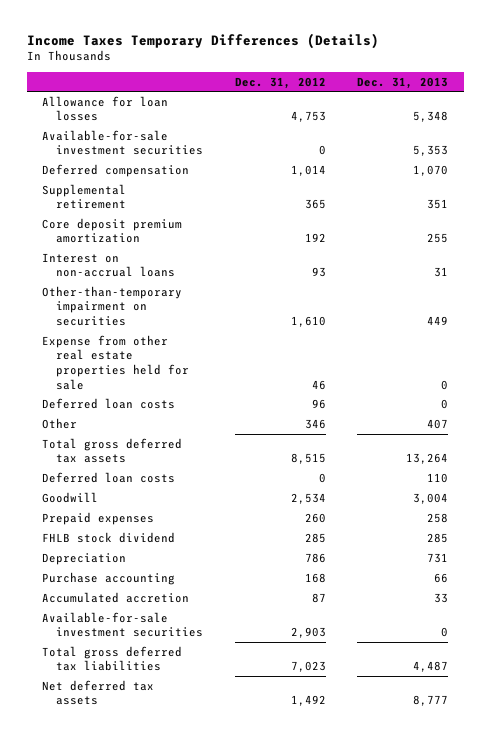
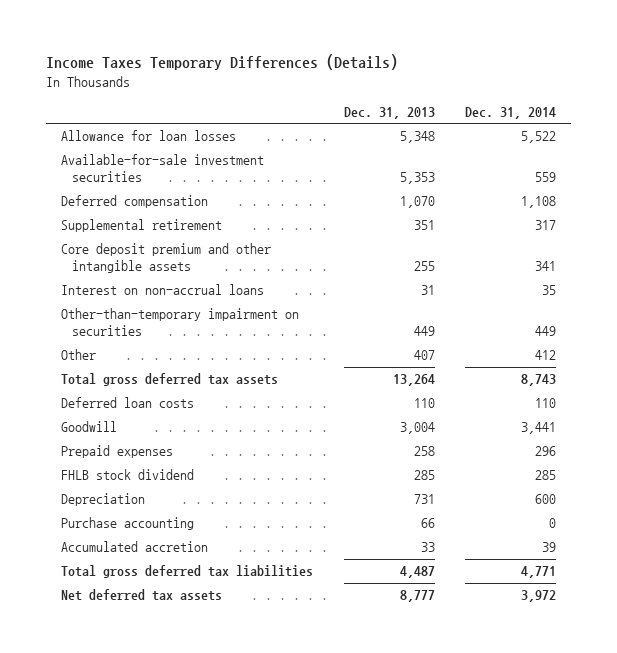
- | Dec. 31, 2012 | Dec. 31, 2013
+ | Dec. 31, 2013 | Dec. 31, 2014
- Core deposit premium amortization | 192 | 255
+ Core deposit premium and other intangible assets | 255 | 341
- Expense from other real estate properties held for sale | 46 | 0
- Deferred loan costs | 96 | 0
- Available-for-sale investment securities | 2,903 | 0

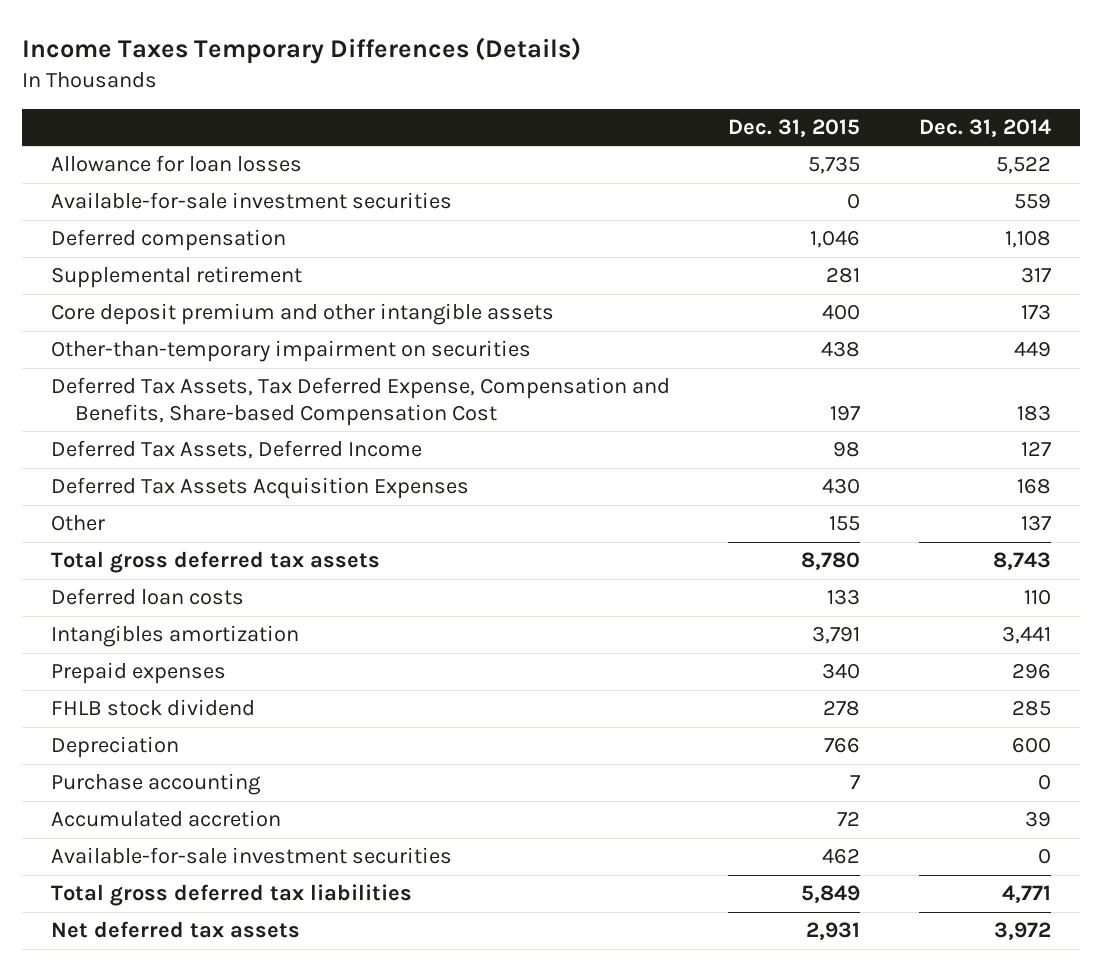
- | Dec. 31, 2013 | Dec. 31, 2014
+ | Dec. 31, 2015 | Dec. 31, 2014
- Core deposit premium and other intangible assets | 255 | 341
- Interest on non-accrual loans | 31 | 35
+ Core deposit premium and other intangible assets | 400 | 173
- Other | 407 | 412
+ Deferred Tax Assets, Tax Deferred Expense, Compensation and Benefits, Share-based Compensation Cost | 197 | 183
+ Deferred Tax Assets, Deferred Income | 98 | 127
+ Deferred Tax Assets Acquisition Expenses | 430 | 168
+ Other | 155 | 137
- Goodwill | 3,004 | 3,441
+ Intangibles amortization | 3,791 | 3,441
+ Available-for-sale investment securities | 462 | 0

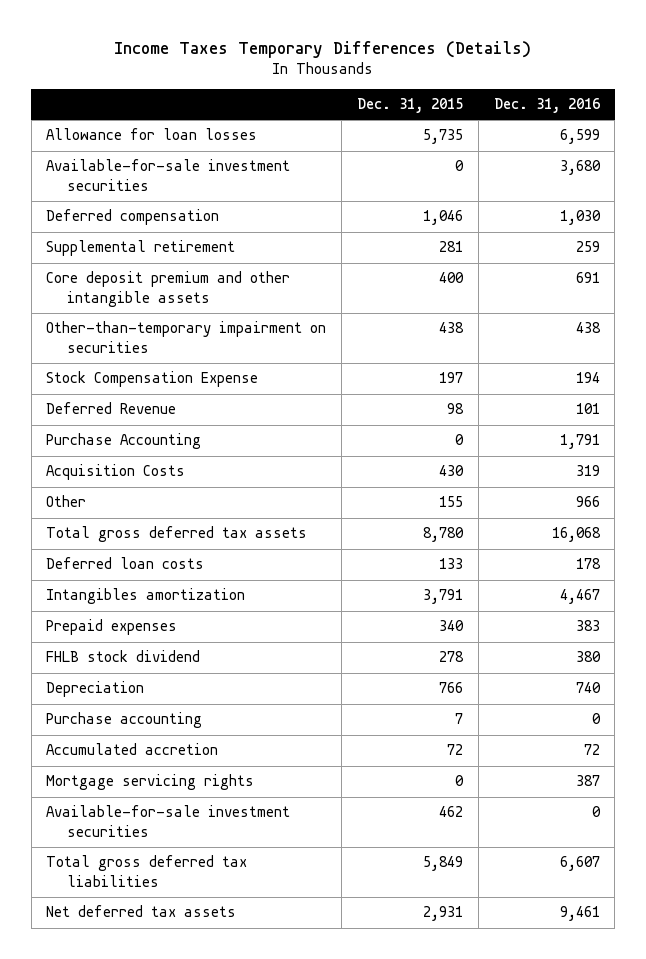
- | Dec. 31, 2015 | Dec. 31, 2014
+ | Dec. 31, 2015 | Dec. 31, 2016
- Deferred Tax Assets, Tax Deferred Expense, Compensation and Benefits, Share-based Compensation Cost | 197 | 183
- Deferred Tax Assets, Deferred Income | 98 | 127
- Deferred Tax Assets Acquisition Expenses | 430 | 168
+ Stock Compensation Expense | 197 | 194
+ Deferred Revenue | 98 | 101
+ Purchase Accounting | 0 | 1,791
+ Acquisition Costs | 430 | 319
+ Mortgage servicing rights | 0 | 387

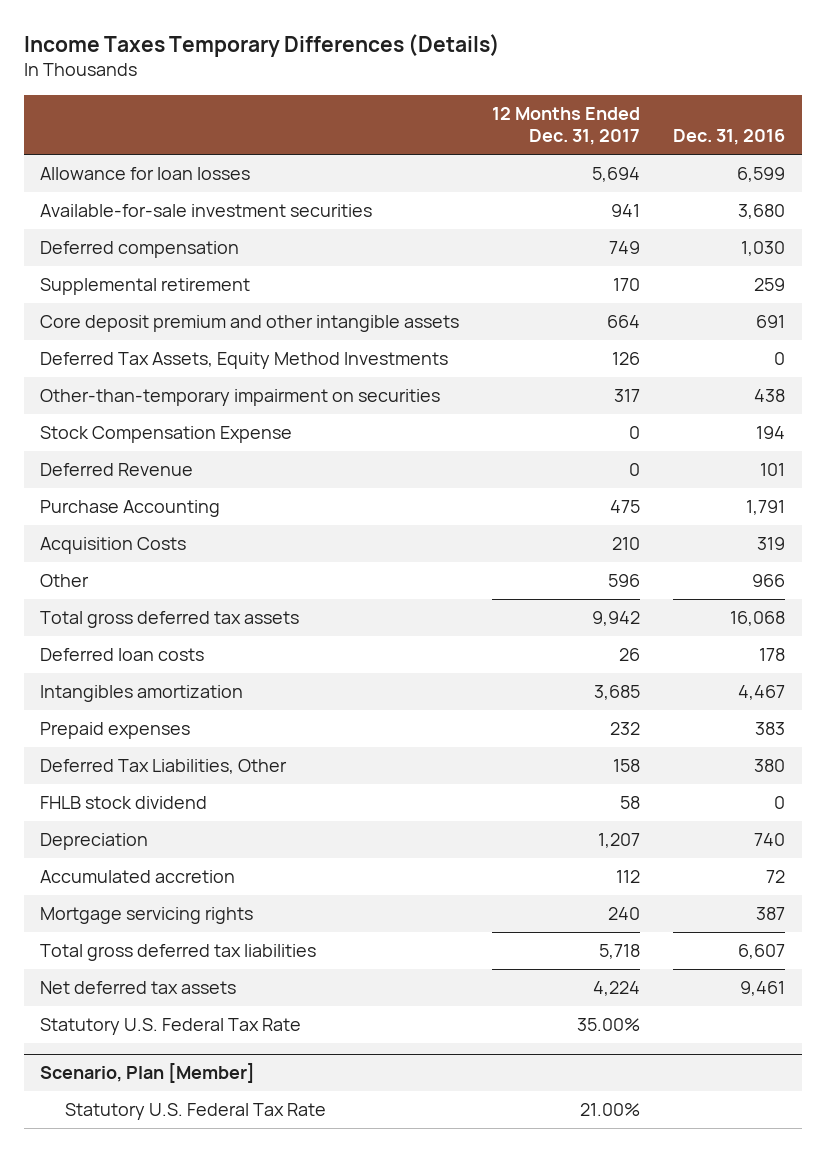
- | Dec. 31, 2015 | Dec. 31, 2016
+ | 12 Months Ended Dec. 31, 2017 | Dec. 31, 2016
+ Deferred Tax Assets, Equity Method Investments | 126 | 0
- FHLB stock dividend | 278 | 380
+ Deferred Tax Liabilities, Other | 158 | 380
+ FHLB stock dividend | 58 | 0
- Purchase accounting | 7 | 0
- Available-for-sale investment securities | 462 | 0
+ Statutory U.S. Federal Tax Rate | 35.00% |
+ Scenario, Plan [Member]
+ Statutory U.S. Federal Tax Rate | 21.00% |

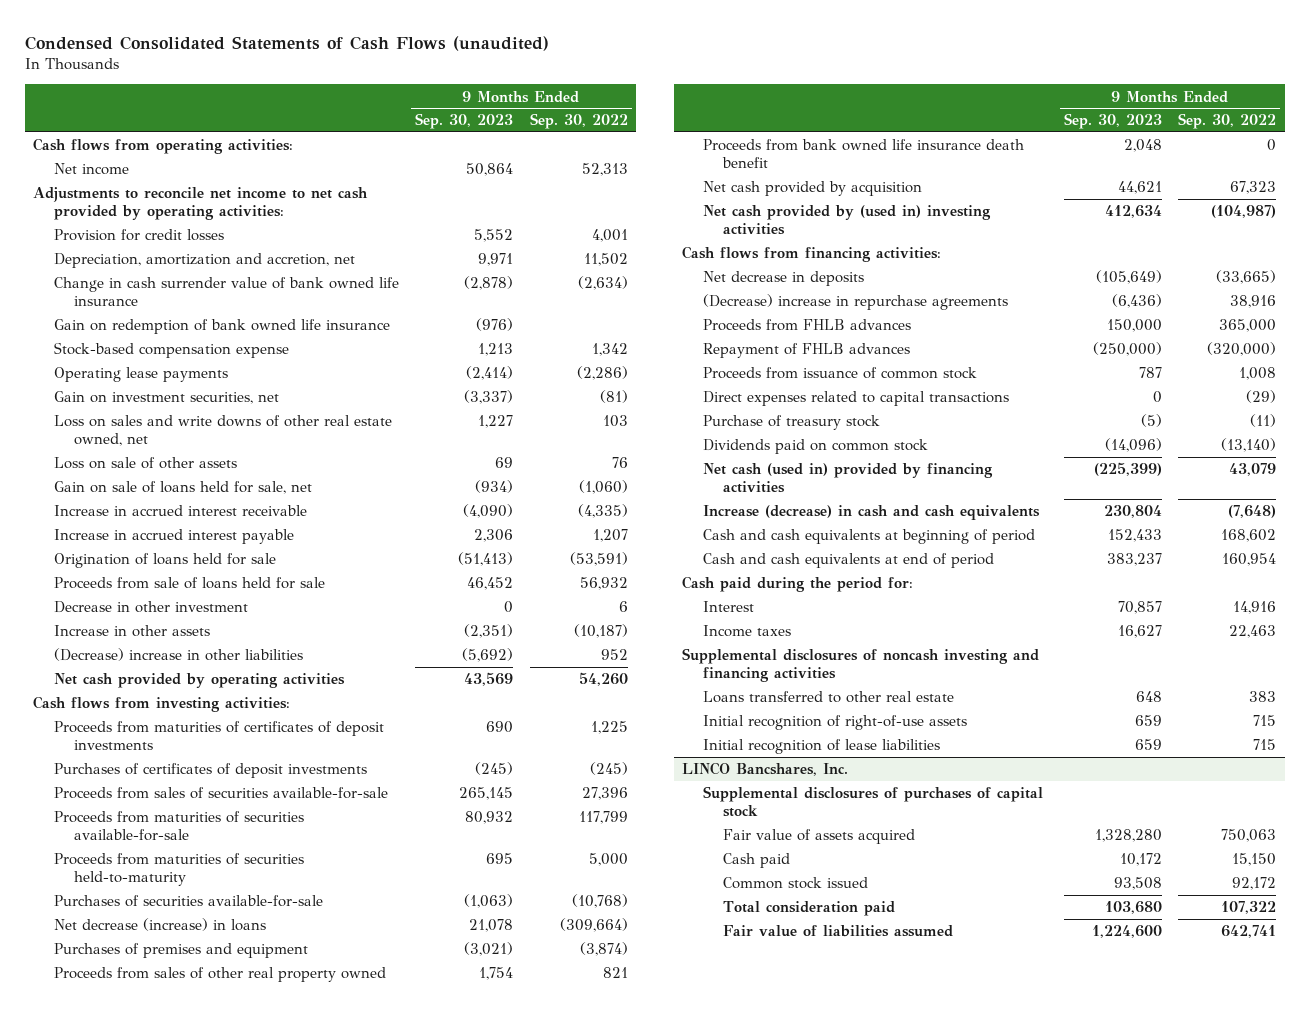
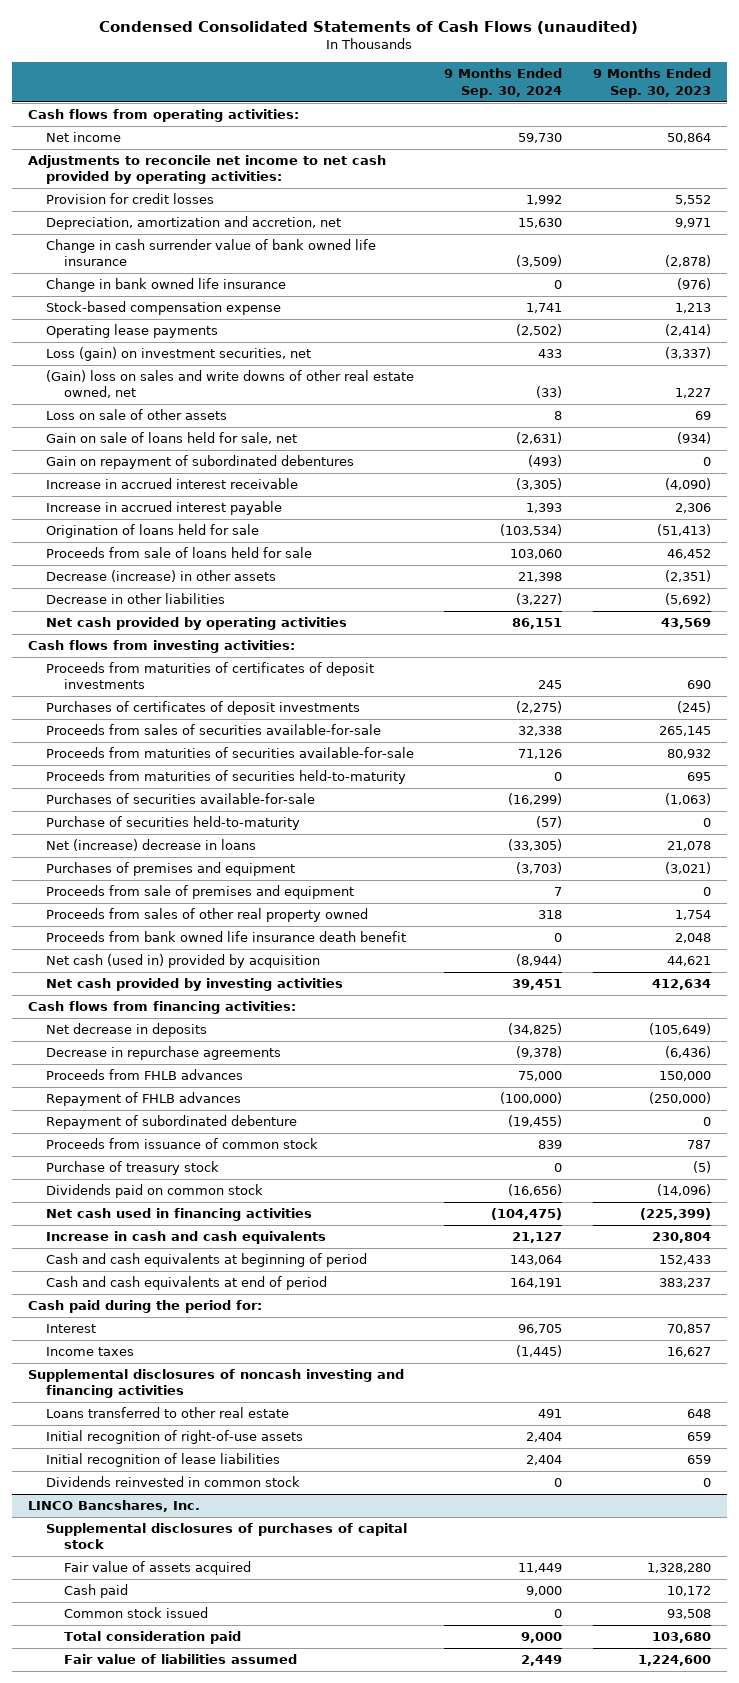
- | 9 Months Ended Sep. 30, 2023 | 9 Months Ended Sep. 30, 2022
+ | 9 Months Ended Sep. 30, 2024 | 9 Months Ended Sep. 30, 2023
- Gain on redemption of bank owned life insurance | (976) |
+ Change in bank owned life insurance | 0 | (976)
- Gain on investment securities, net | (3,337) | (81)
- Loss on sales and write downs of other real estate owned, net | 1,227 | 103
+ Loss (gain) on investment securities, net | 433 | (3,337)
+ (Gain) loss on sales and write downs of other real estate owned, net | (33) | 1,227
+ Gain on repayment of subordinated debentures | (493) | 0
- Decrease in other investment | 0 | 6
- Increase in other assets | (2,351) | (10,187)
- (Decrease) increase in other liabilities | (5,692) | 952
+ Decrease (increase) in other assets | 21,398 | (2,351)
+ Decrease in other liabilities | (3,227) | (5,692)
- Net decrease (increase) in loans | 21,078 | (309,664)
+ Purchase of securities held-to-maturity | (57) | 0
+ Net (increase) decrease in loans | (33,305) | 21,078
+ Proceeds from sale of premises and equipment | 7 | 0
- Net cash provided by acquisition | 44,621 | 67,323
- Net cash provided by (used in) investing activities | 412,634 | (104,987)
+ Net cash (used in) provided by acquisition | (8,944) | 44,621
+ Net cash provided by investing activities | 39,451 | 412,634
- (Decrease) increase in repurchase agreements | (6,436) | 38,916
+ Decrease in repurchase agreements | (9,378) | (6,436)
+ Repayment of subordinated debenture | (19,455) | 0
- Direct expenses related to capital transactions | 0 | (29)
- Net cash (used in) provided by financing activities | (225,399) | 43,079
- Increase (decrease) in cash and cash equivalents | 230,804 | (7,648)
+ Net cash used in financing activities | (104,475) | (225,399)
+ Increase in cash and cash equivalents | 21,127 | 230,804
+ Dividends reinvested in common stock | 0 | 0

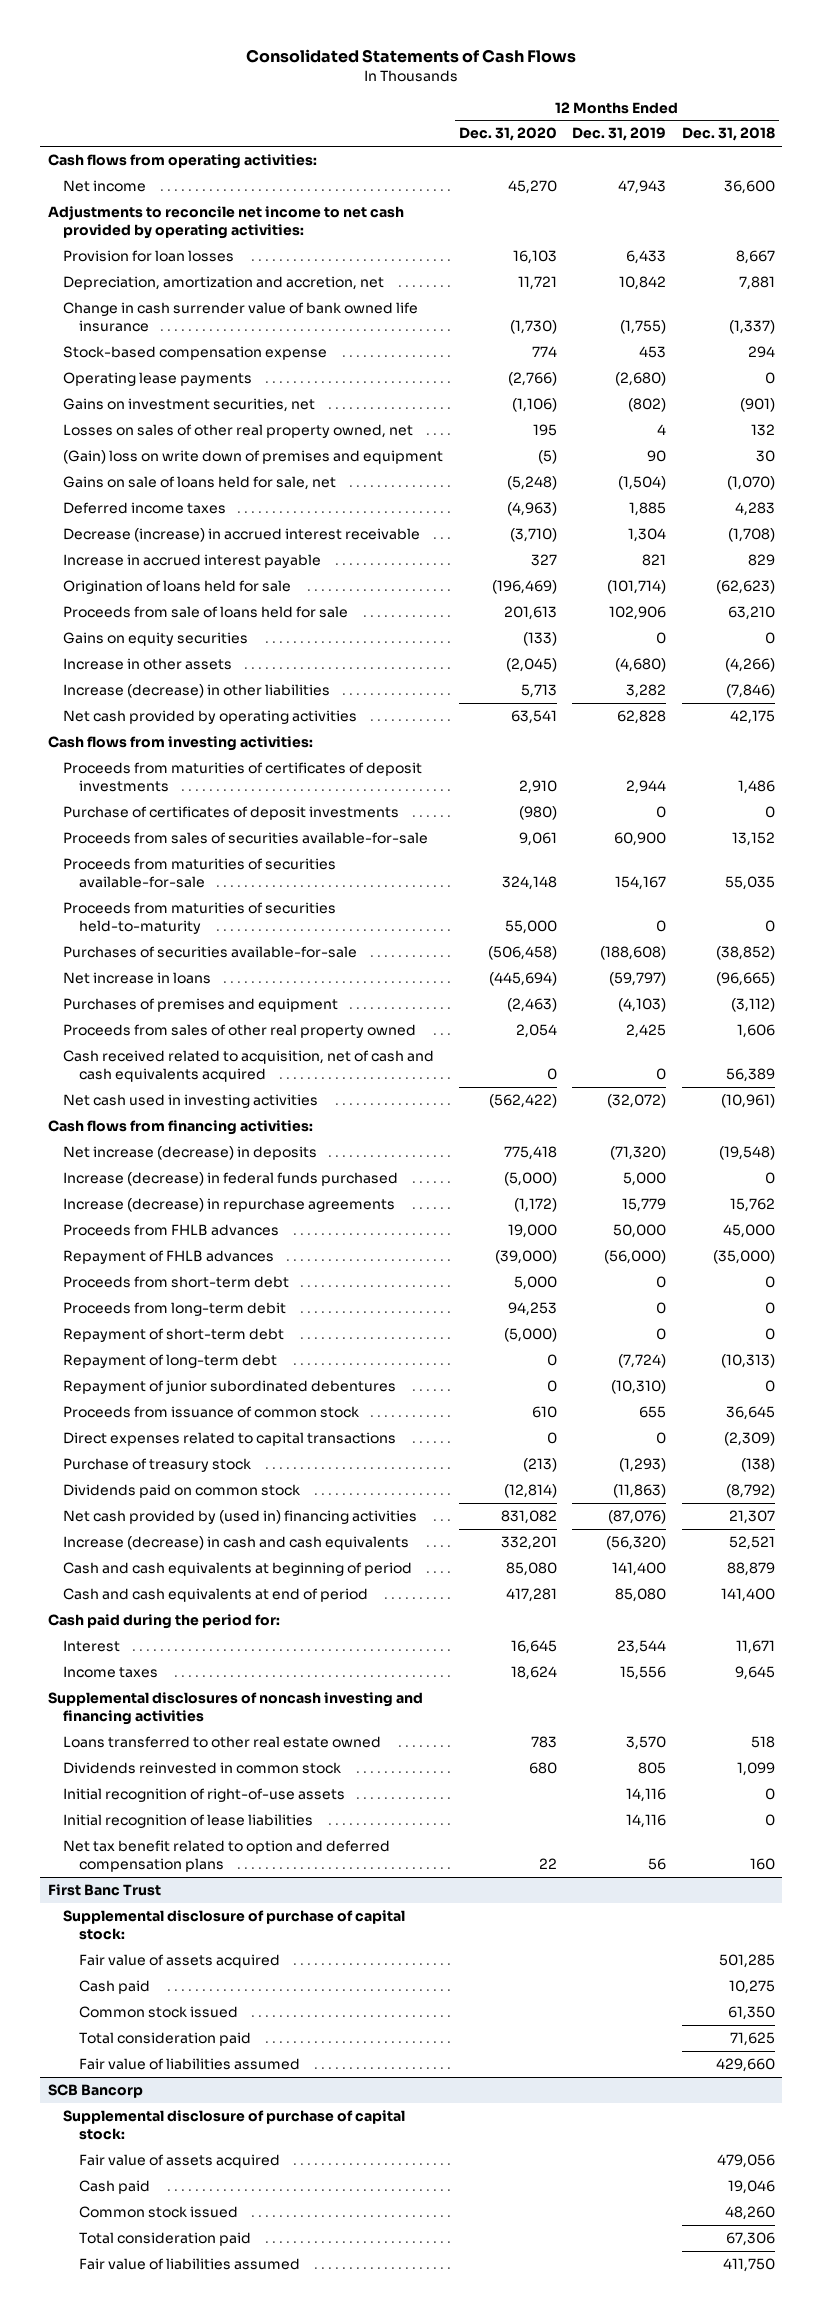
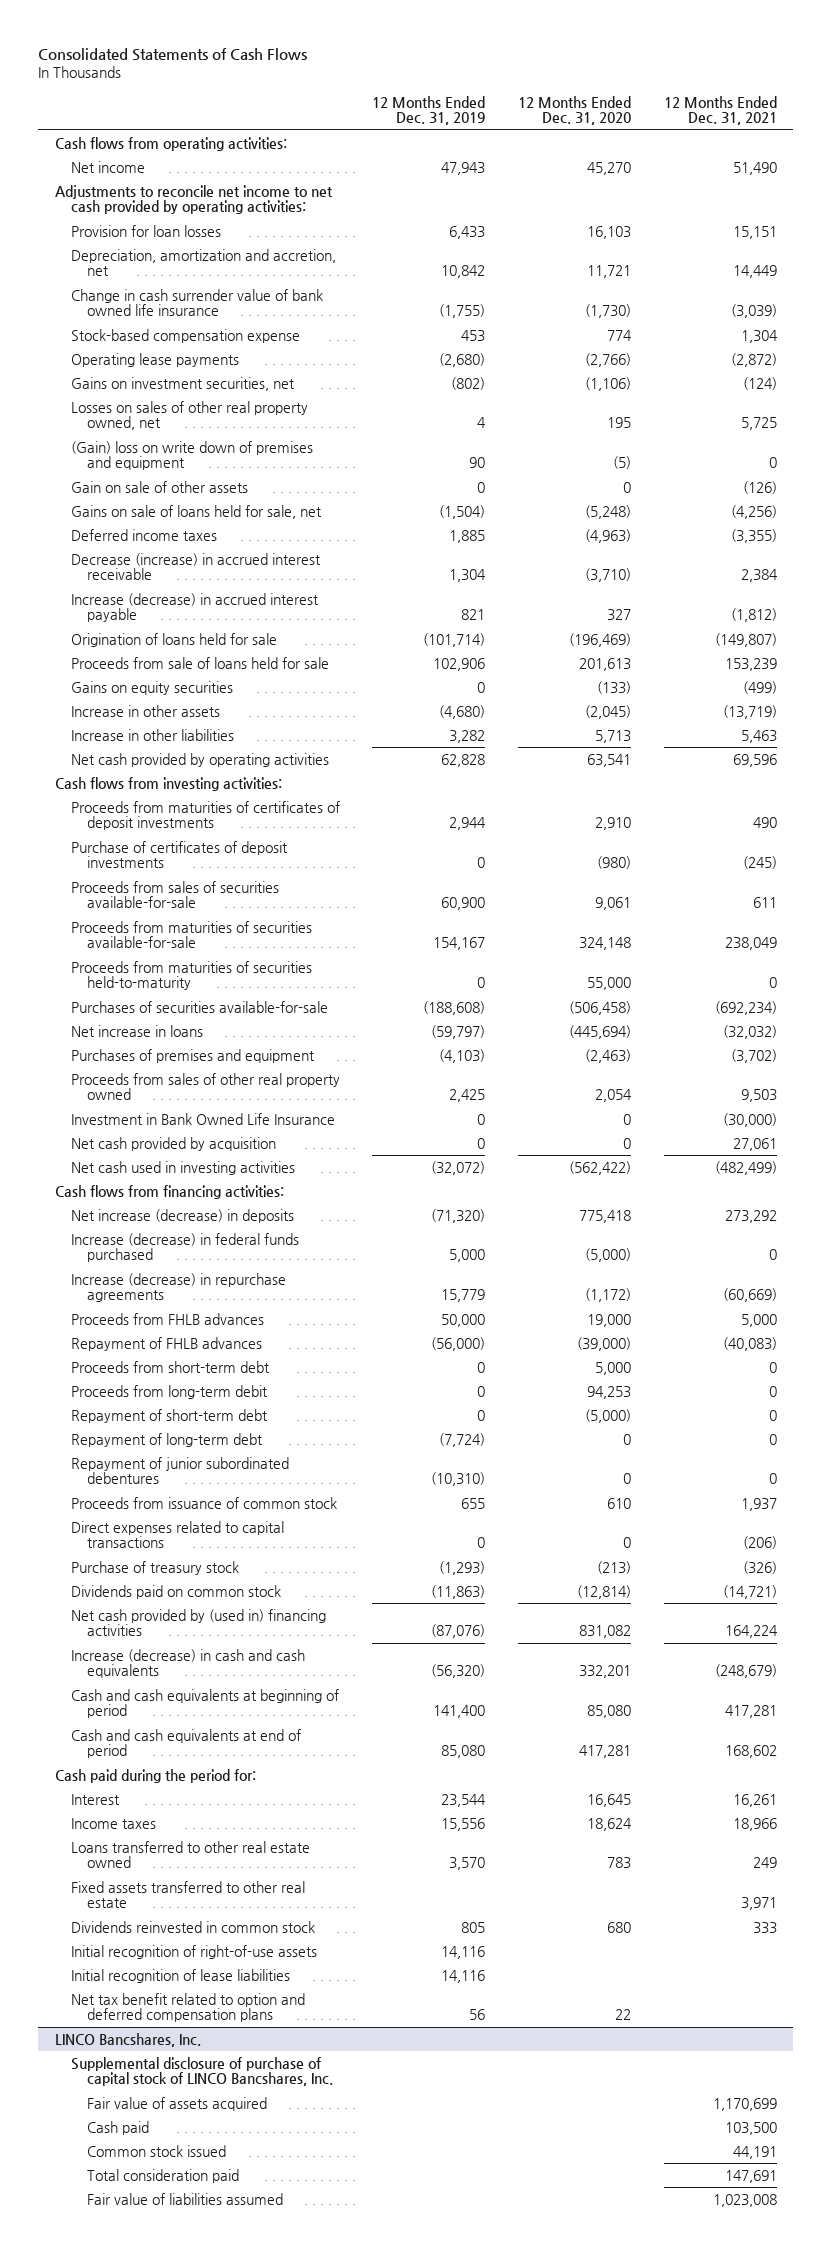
- | 12 Months Ended Dec. 31, 2020 | 12 Months Ended Dec. 31, 2019 | 12 Months Ended Dec. 31, 2018
+ | 12 Months Ended Dec. 31, 2019 | 12 Months Ended Dec. 31, 2020 | 12 Months Ended Dec. 31, 2021
+ Gain on sale of other assets | 0 | 0 | (126)
- Increase in accrued interest payable | 327 | 821 | 829
+ Increase (decrease) in accrued interest payable | 821 | 327 | (1,812)
- Increase (decrease) in other liabilities | 5,713 | 3,282 | (7,846)
+ Increase in other liabilities | 3,282 | 5,713 | 5,463
- Cash received related to acquisition, net of cash and cash equivalents acquired | 0 | 0 | 56,389
+ Investment in Bank Owned Life Insurance | 0 | 0 | (30,000)
+ Net cash provided by acquisition | 0 | 0 | 27,061
- Supplemental disclosures of noncash investing and financing activities
+ Fixed assets transferred to other real estate | | | 3,971
- First Banc Trust
- Supplemental disclosure of purchase of capital stock:
- Fair value of assets acquired | | | 501,285
- Cash paid | | | 10,275
- Common stock issued | | | 61,350
- Total consideration paid | | | 71,625
- Fair value of liabilities assumed | | | 429,660
- SCB Bancorp
- Supplemental disclosure of purchase of capital stock:
+ LINCO Bancshares, Inc.
+ Supplemental disclosure of purchase of capital stock of LINCO Bancshares, Inc.

